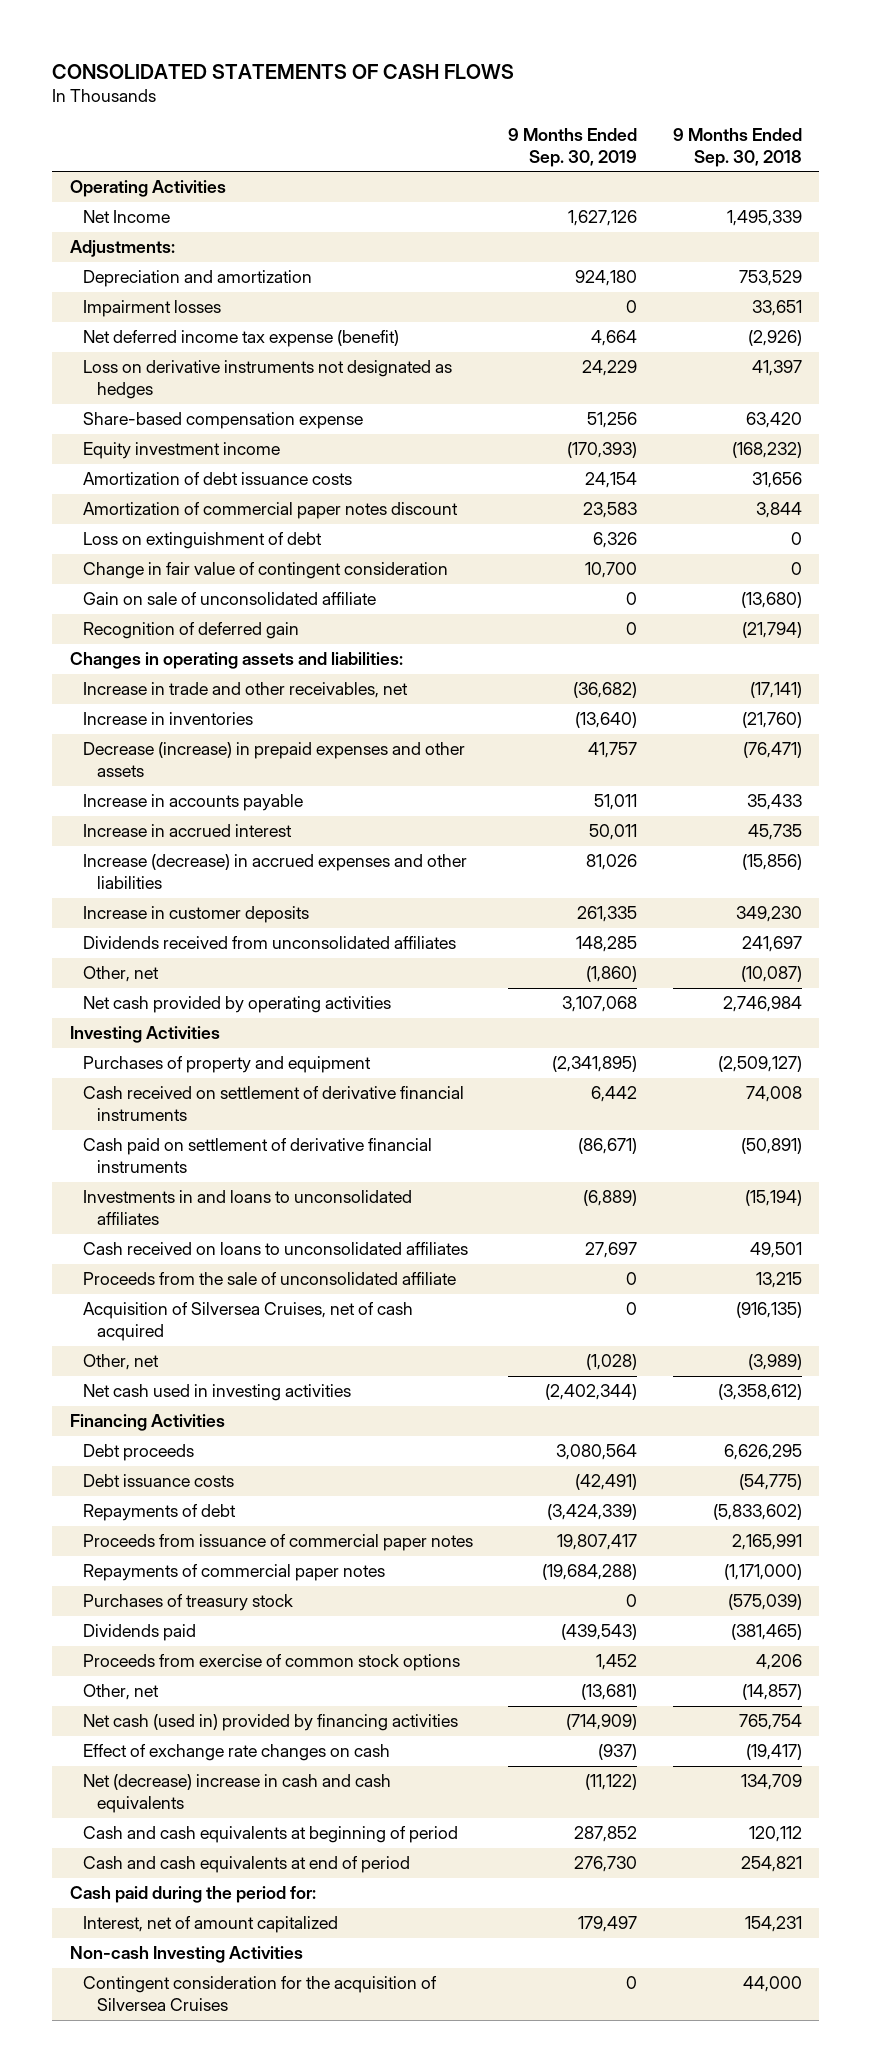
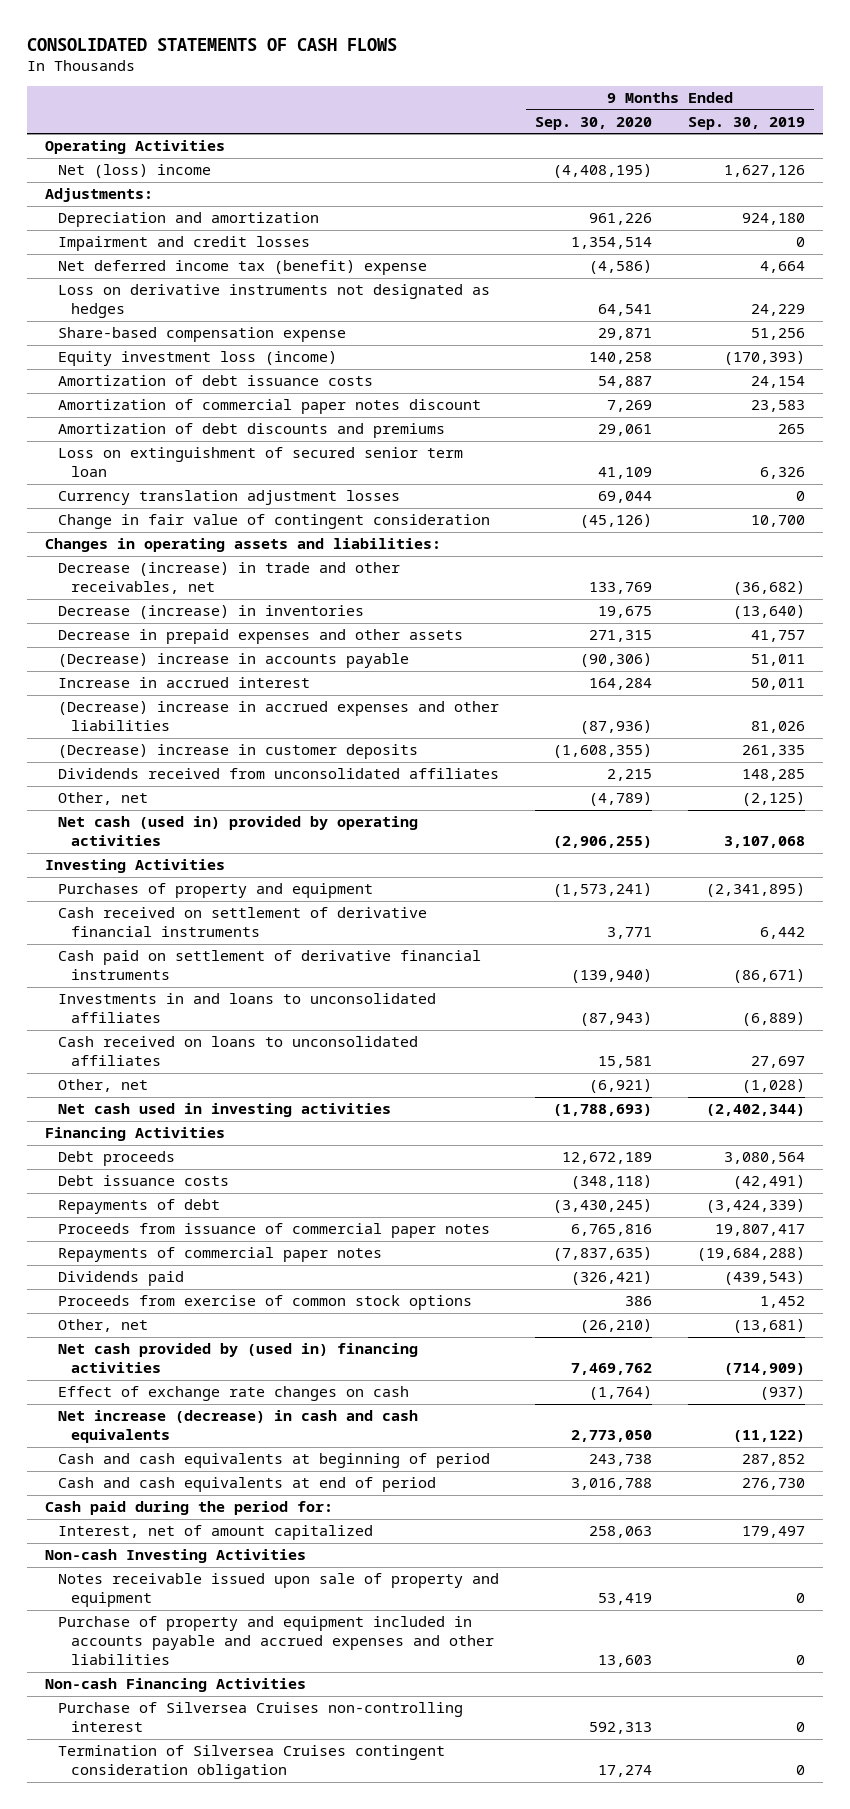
- | 9 Months Ended Sep. 30, 2019 | 9 Months Ended Sep. 30, 2018
+ | 9 Months Ended Sep. 30, 2020 | 9 Months Ended Sep. 30, 2019
- Net Income | 1,627,126 | 1,495,339
+ Net (loss) income | (4,408,195) | 1,627,126
- Impairment losses | 0 | 33,651
- Net deferred income tax expense (benefit) | 4,664 | (2,926)
+ Impairment and credit losses | 1,354,514 | 0
+ Net deferred income tax (benefit) expense | (4,586) | 4,664
- Equity investment income | (170,393) | (168,232)
+ Equity investment loss (income) | 140,258 | (170,393)
- Loss on extinguishment of debt | 6,326 | 0
+ Amortization of debt discounts and premiums | 29,061 | 265
+ Loss on extinguishment of secured senior term loan | 41,109 | 6,326
+ Currency translation adjustment losses | 69,044 | 0
- Gain on sale of unconsolidated affiliate | 0 | (13,680)
- Recognition of deferred gain | 0 | (21,794)
- Increase in trade and other receivables, net | (36,682) | (17,141)
- Increase in inventories | (13,640) | (21,760)
- Decrease (increase) in prepaid expenses and other assets | 41,757 | (76,471)
- Increase in accounts payable | 51,011 | 35,433
+ Decrease (increase) in trade and other receivables, net | 133,769 | (36,682)
+ Decrease (increase) in inventories | 19,675 | (13,640)
+ Decrease in prepaid expenses and other assets | 271,315 | 41,757
+ (Decrease) increase in accounts payable | (90,306) | 51,011
- Increase (decrease) in accrued expenses and other liabilities | 81,026 | (15,856)
- Increase in customer deposits | 261,335 | 349,230
+ (Decrease) increase in accrued expenses and other liabilities | (87,936) | 81,026
+ (Decrease) increase in customer deposits | (1,608,355) | 261,335
- Other, net | (1,860) | (10,087)
- Net cash provided by operating activities | 3,107,068 | 2,746,984
+ Other, net | (4,789) | (2,125)
+ Net cash (used in) provided by operating activities | (2,906,255) | 3,107,068
- Proceeds from the sale of unconsolidated affiliate | 0 | 13,215
- Acquisition of Silversea Cruises, net of cash acquired | 0 | (916,135)
- Purchases of treasury stock | 0 | (575,039)
- Net cash (used in) provided by financing activities | (714,909) | 765,754
+ Net cash provided by (used in) financing activities | 7,469,762 | (714,909)
- Net (decrease) increase in cash and cash equivalents | (11,122) | 134,709
+ Net increase (decrease) in cash and cash equivalents | 2,773,050 | (11,122)
- Contingent consideration for the acquisition of Silversea Cruises | 0 | 44,000
+ Notes receivable issued upon sale of property and equipment | 53,419 | 0
+ Purchase of property and equipment included in accounts payable and accrued expenses and other liabilities | 13,603 | 0
+ Non-cash Financing Activities
+ Purchase of Silversea Cruises non-controlling interest | 592,313 | 0
+ Termination of Silversea Cruises contingent consideration obligation | 17,274 | 0

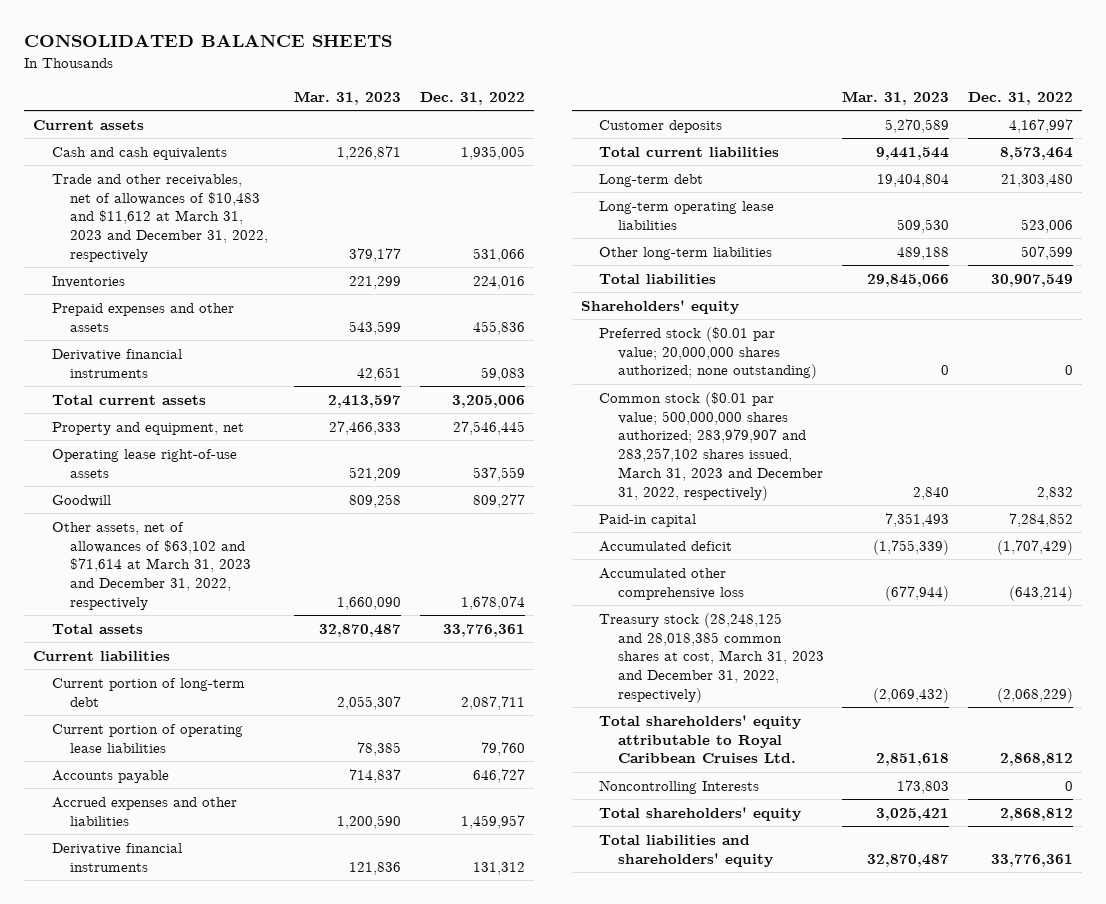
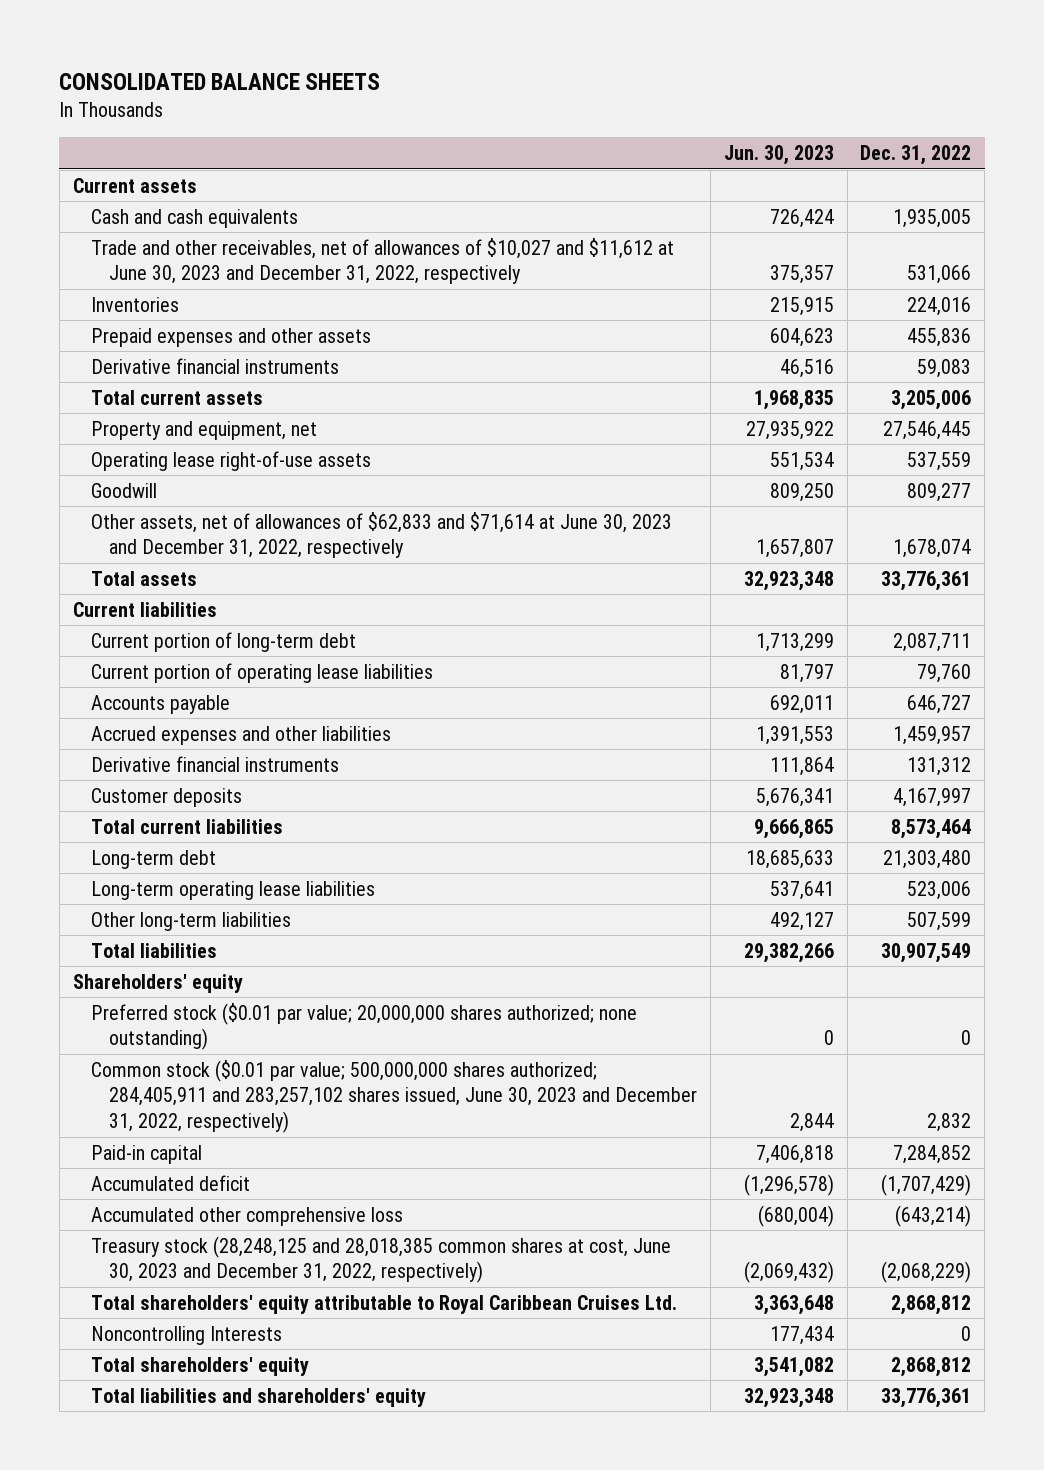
- | Mar. 31, 2023 | Dec. 31, 2022
+ | Jun. 30, 2023 | Dec. 31, 2022
- Trade and other receivables, net of allowances of $10,483 and $11,612 at March 31, 2023 and December 31, 2022, respectively | 379,177 | 531,066
+ Trade and other receivables, net of allowances of $10,027 and $11,612 at June 30, 2023 and December 31, 2022, respectively | 375,357 | 531,066
- Other assets, net of allowances of $63,102 and $71,614 at March 31, 2023 and December 31, 2022, respectively | 1,660,090 | 1,678,074
+ Other assets, net of allowances of $62,833 and $71,614 at June 30, 2023 and December 31, 2022, respectively | 1,657,807 | 1,678,074
- Common stock ($0.01 par value; 500,000,000 shares authorized; 283,979,907 and 283,257,102 shares issued, March 31, 2023 and December 31, 2022, respectively) | 2,840 | 2,832
+ Common stock ($0.01 par value; 500,000,000 shares authorized; 284,405,911 and 283,257,102 shares issued, June 30, 2023 and December 31, 2022, respectively) | 2,844 | 2,832
- Treasury stock (28,248,125 and 28,018,385 common shares at cost, March 31, 2023 and December 31, 2022, respectively) | (2,069,432) | (2,068,229)
+ Treasury stock (28,248,125 and 28,018,385 common shares at cost, June 30, 2023 and December 31, 2022, respectively) | (2,069,432) | (2,068,229)

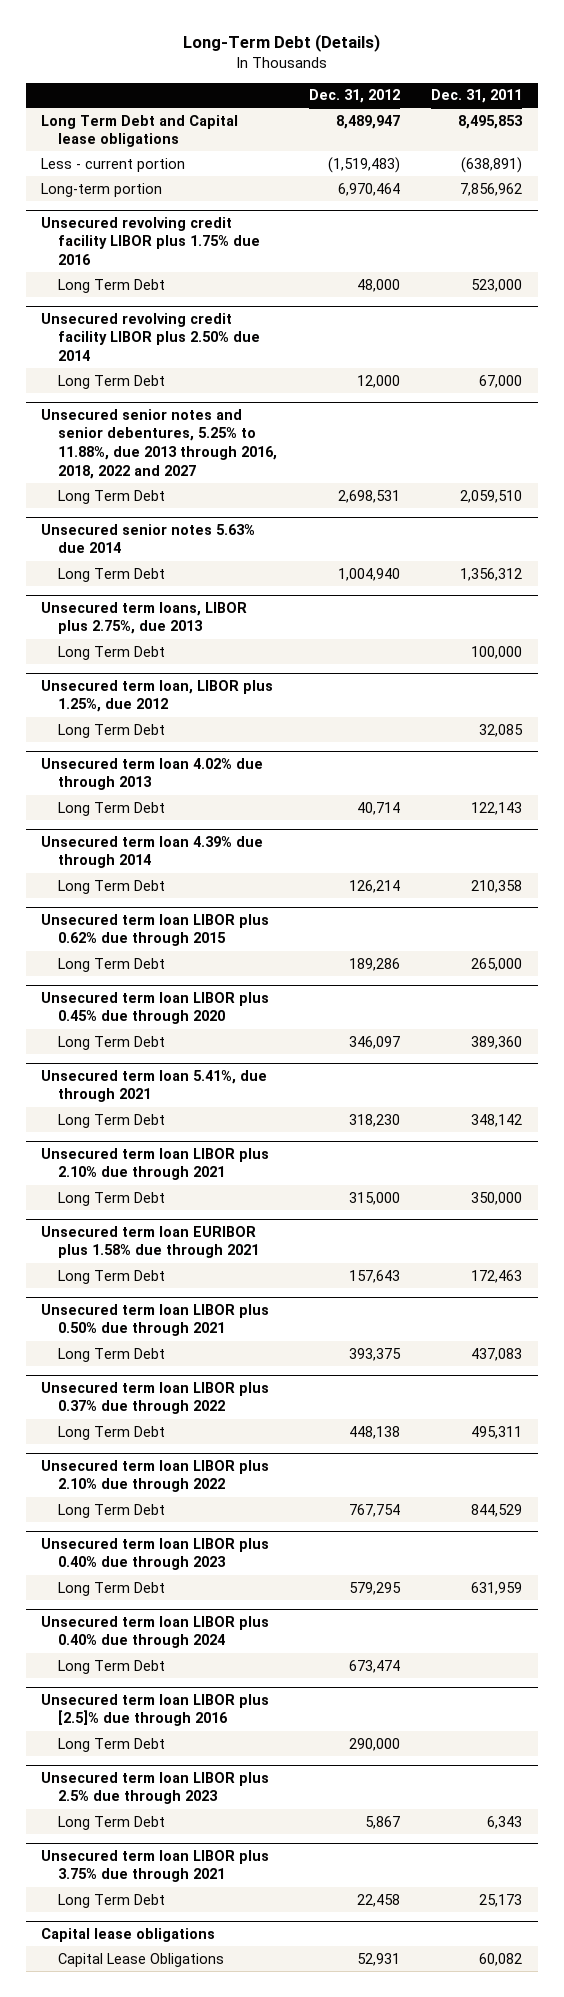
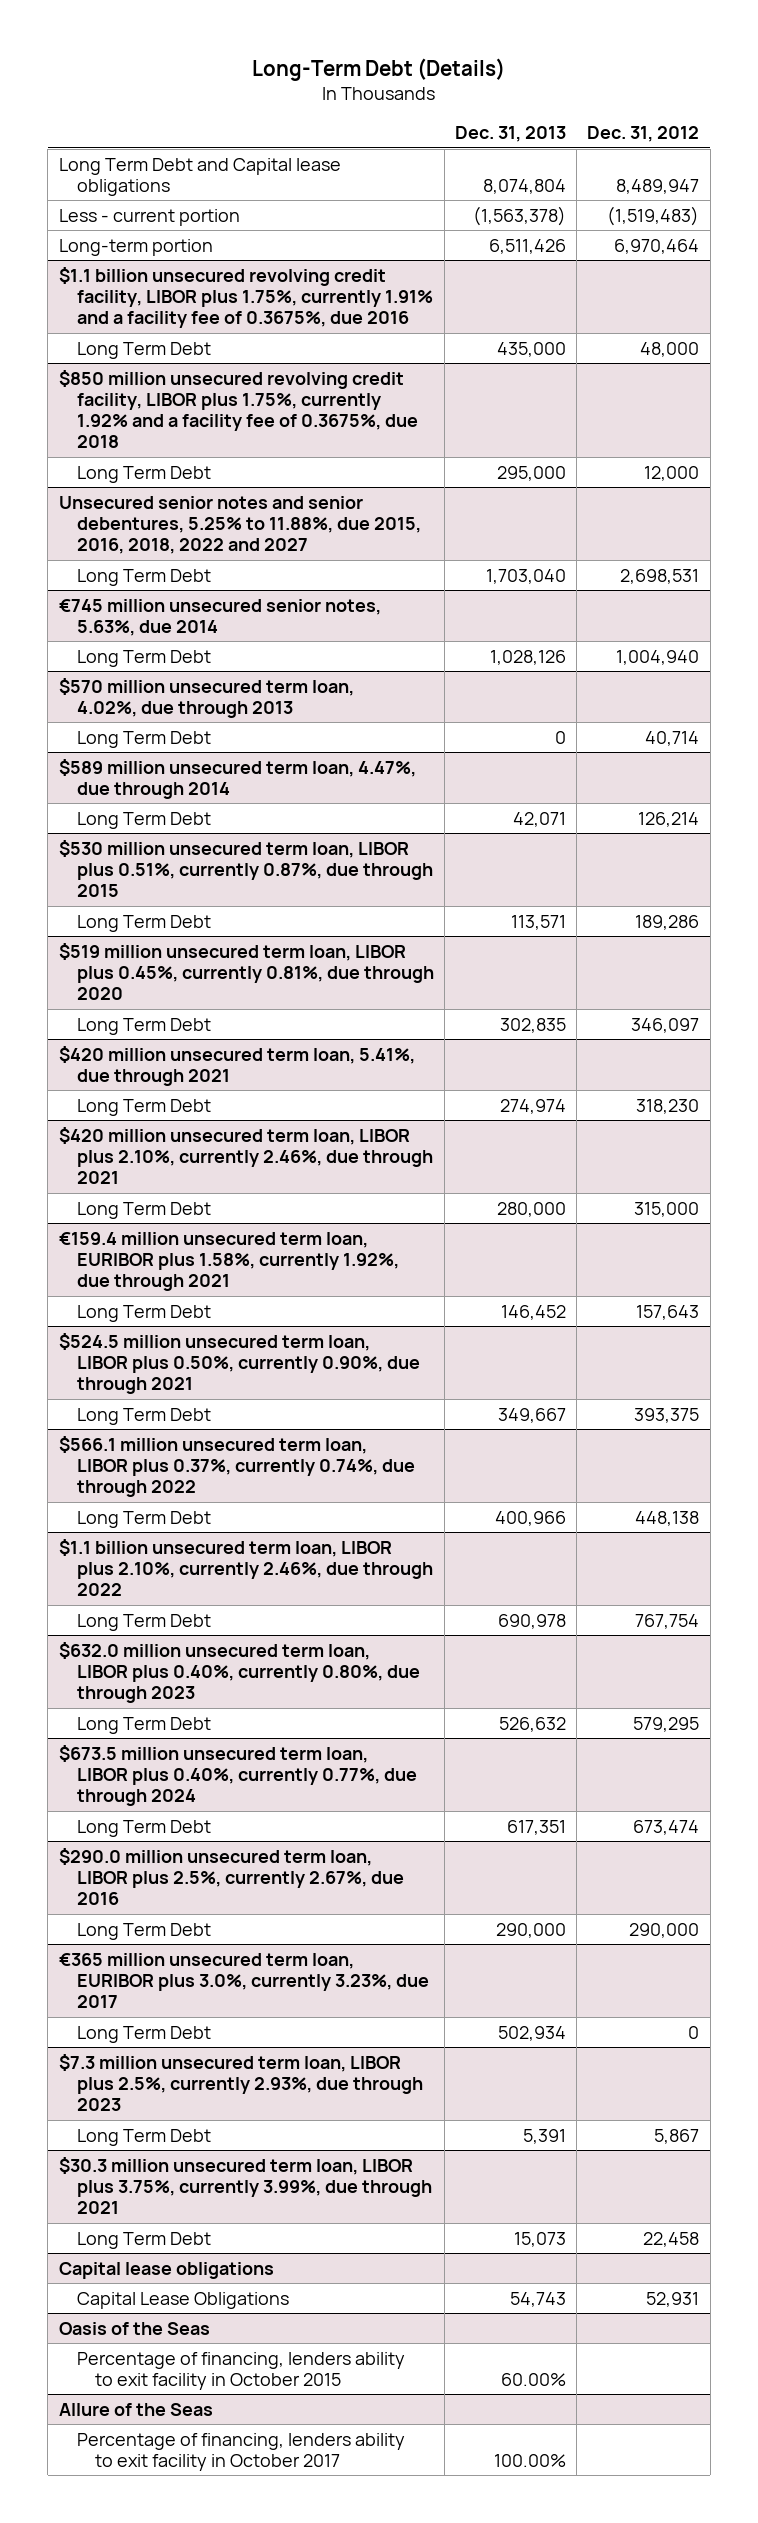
- | Dec. 31, 2012 | Dec. 31, 2011
+ | Dec. 31, 2013 | Dec. 31, 2012
- Unsecured revolving credit facility LIBOR plus 1.75% due 2016
+ $1.1 billion unsecured revolving credit facility, LIBOR plus 1.75%, currently 1.91% and a facility fee of 0.3675%, due 2016
- Unsecured revolving credit facility LIBOR plus 2.50% due 2014
+ $850 million unsecured revolving credit facility, LIBOR plus 1.75%, currently 1.92% and a facility fee of 0.3675%, due 2018
- Unsecured senior notes and senior debentures, 5.25% to 11.88%, due 2013 through 2016, 2018, 2022 and 2027
+ Unsecured senior notes and senior debentures, 5.25% to 11.88%, due 2015, 2016, 2018, 2022 and 2027
- Unsecured senior notes 5.63% due 2014
+ €745 million unsecured senior notes, 5.63%, due 2014
- Unsecured term loans, LIBOR plus 2.75%, due 2013
- Long Term Debt | | 100,000
- Unsecured term loan, LIBOR plus 1.25%, due 2012
- Long Term Debt | | 32,085
- Unsecured term loan 4.02% due through 2013
+ $570 million unsecured term loan, 4.02%, due through 2013
- Unsecured term loan 4.39% due through 2014
+ $589 million unsecured term loan, 4.47%, due through 2014
- Unsecured term loan LIBOR plus 0.62% due through 2015
+ $530 million unsecured term loan, LIBOR plus 0.51%, currently 0.87%, due through 2015
- Unsecured term loan LIBOR plus 0.45% due through 2020
+ $519 million unsecured term loan, LIBOR plus 0.45%, currently 0.81%, due through 2020
- Unsecured term loan 5.41%, due through 2021
+ $420 million unsecured term loan, 5.41%, due through 2021
- Unsecured term loan LIBOR plus 2.10% due through 2021
+ $420 million unsecured term loan, LIBOR plus 2.10%, currently 2.46%, due through 2021
- Unsecured term loan EURIBOR plus 1.58% due through 2021
+ €159.4 million unsecured term loan, EURIBOR plus 1.58%, currently 1.92%, due through 2021
- Unsecured term loan LIBOR plus 0.50% due through 2021
+ $524.5 million unsecured term loan, LIBOR plus 0.50%, currently 0.90%, due through 2021
- Unsecured term loan LIBOR plus 0.37% due through 2022
+ $566.1 million unsecured term loan, LIBOR plus 0.37%, currently 0.74%, due through 2022
- Unsecured term loan LIBOR plus 2.10% due through 2022
+ $1.1 billion unsecured term loan, LIBOR plus 2.10%, currently 2.46%, due through 2022
- Unsecured term loan LIBOR plus 0.40% due through 2023
+ $632.0 million unsecured term loan, LIBOR plus 0.40%, currently 0.80%, due through 2023
- Unsecured term loan LIBOR plus 0.40% due through 2024
+ $673.5 million unsecured term loan, LIBOR plus 0.40%, currently 0.77%, due through 2024
- Unsecured term loan LIBOR plus [2.5]% due through 2016
+ $290.0 million unsecured term loan, LIBOR plus 2.5%, currently 2.67%, due 2016
- Unsecured term loan LIBOR plus 2.5% due through 2023
+ €365 million unsecured term loan, EURIBOR plus 3.0%, currently 3.23%, due 2017
+ Long Term Debt | 502,934 | 0
+ $7.3 million unsecured term loan, LIBOR plus 2.5%, currently 2.93%, due through 2023
- Unsecured term loan LIBOR plus 3.75% due through 2021
+ $30.3 million unsecured term loan, LIBOR plus 3.75%, currently 3.99%, due through 2021
+ Oasis of the Seas
+ Percentage of financing, lenders ability to exit facility in October 2015 | 60.00% |
+ Allure of the Seas
+ Percentage of financing, lenders ability to exit facility in October 2017 | 100.00% |

